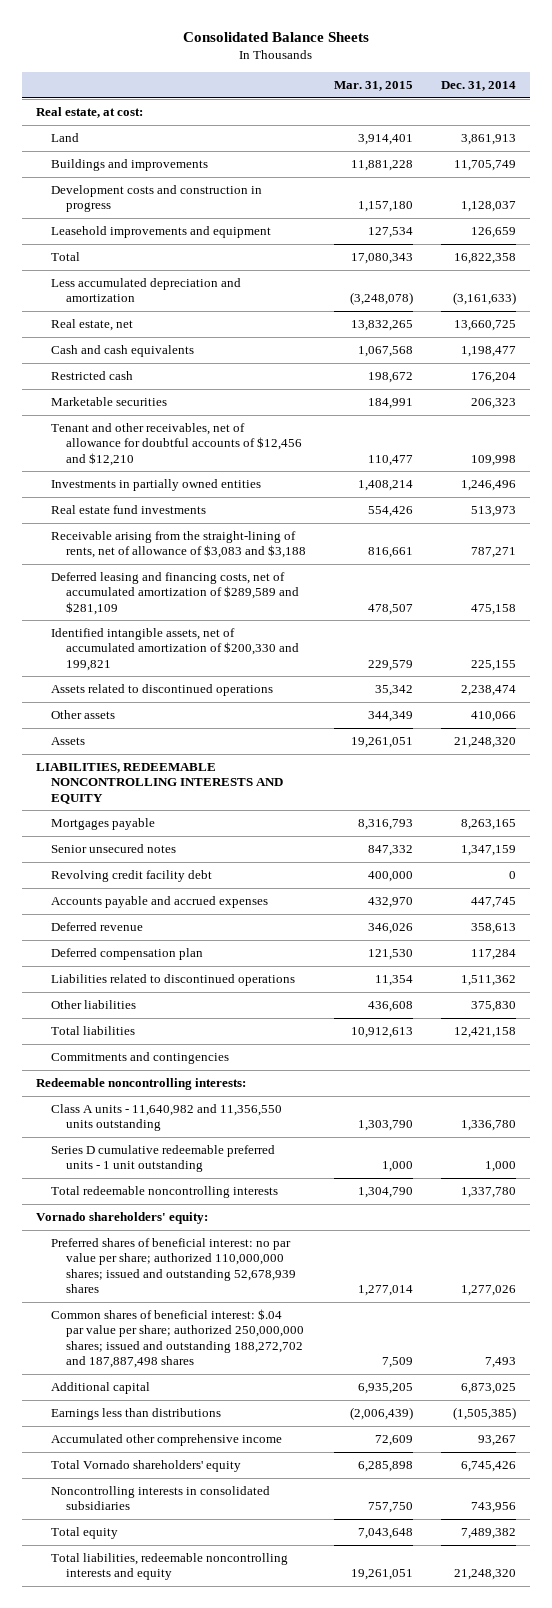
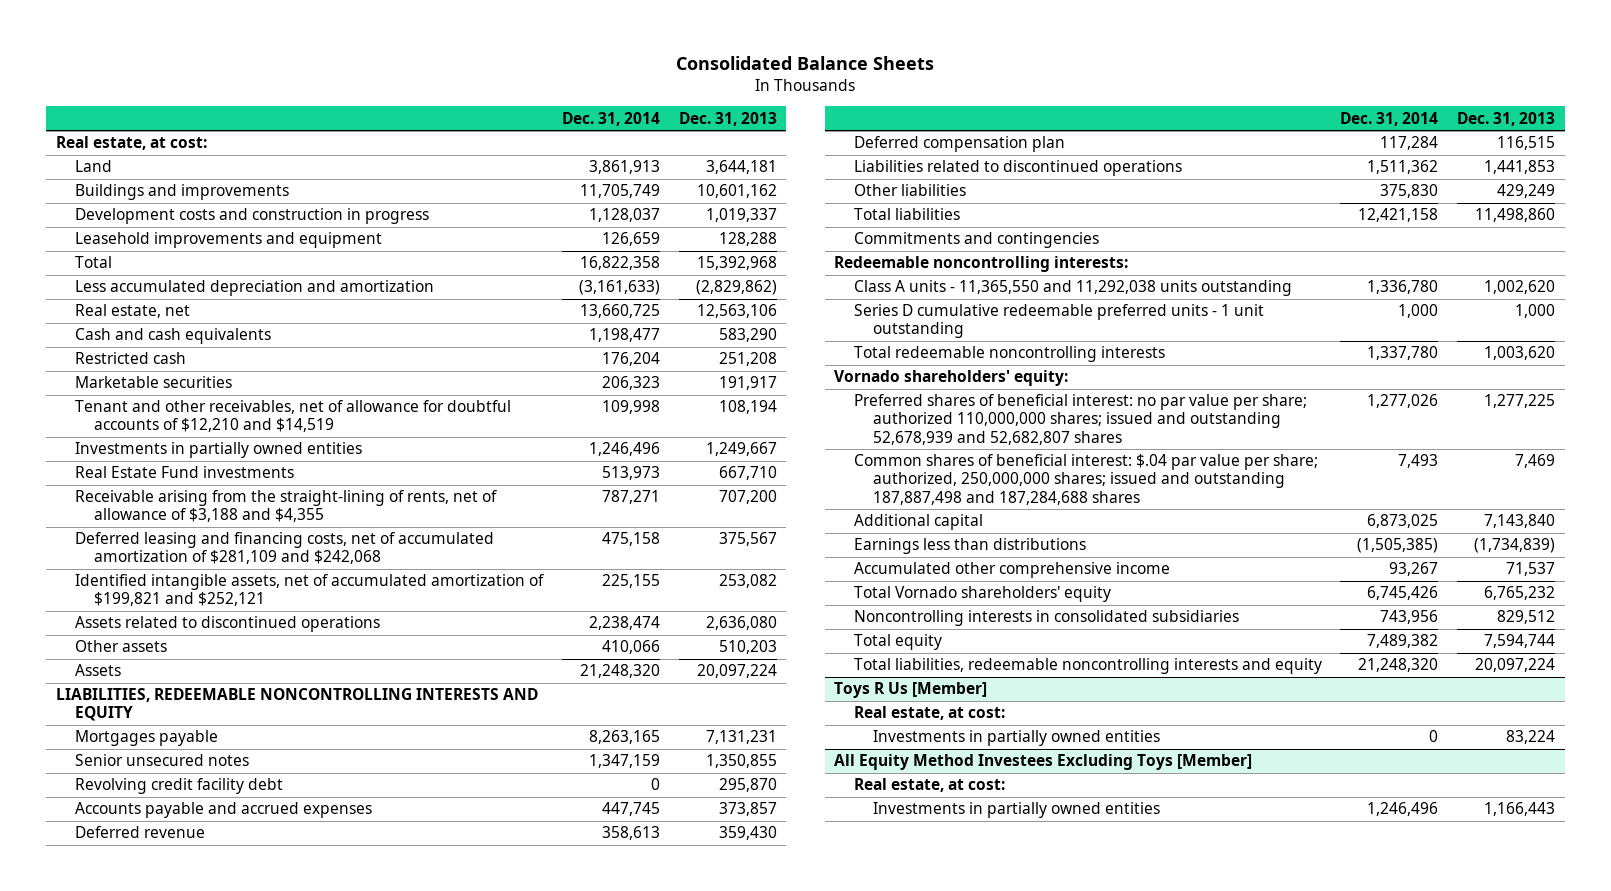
- | Mar. 31, 2015 | Dec. 31, 2014
+ | Dec. 31, 2014 | Dec. 31, 2013
- Tenant and other receivables, net of allowance for doubtful accounts of $12,456 and $12,210 | 110,477 | 109,998
+ Tenant and other receivables, net of allowance for doubtful accounts of $12,210 and $14,519 | 109,998 | 108,194
- Real estate fund investments | 554,426 | 513,973
- Receivable arising from the straight-lining of rents, net of allowance of $3,083 and $3,188 | 816,661 | 787,271
- Deferred leasing and financing costs, net of accumulated amortization of $289,589 and $281,109 | 478,507 | 475,158
- Identified intangible assets, net of accumulated amortization of $200,330 and 199,821 | 229,579 | 225,155
+ Real Estate Fund investments | 513,973 | 667,710
+ Receivable arising from the straight-lining of rents, net of allowance of $3,188 and $4,355 | 787,271 | 707,200
+ Deferred leasing and financing costs, net of accumulated amortization of $281,109 and $242,068 | 475,158 | 375,567
+ Identified intangible assets, net of accumulated amortization of $199,821 and $252,121 | 225,155 | 253,082
- Class A units - 11,640,982 and 11,356,550 units outstanding | 1,303,790 | 1,336,780
+ Class A units - 11,365,550 and 11,292,038 units outstanding | 1,336,780 | 1,002,620
- Preferred shares of beneficial interest: no par value per share; authorized 110,000,000 shares; issued and outstanding 52,678,939 shares | 1,277,014 | 1,277,026
- Common shares of beneficial interest: $.04 par value per share; authorized 250,000,000 shares; issued and outstanding 188,272,702 and 187,887,498 shares | 7,509 | 7,493
+ Preferred shares of beneficial interest: no par value per share; authorized 110,000,000 shares; issued and outstanding 52,678,939 and 52,682,807 shares | 1,277,026 | 1,277,225
+ Common shares of beneficial interest: $.04 par value per share; authorized, 250,000,000 shares; issued and outstanding 187,887,498 and 187,284,688 shares | 7,493 | 7,469
+ Toys R Us [Member]
+ Real estate, at cost:
+ Investments in partially owned entities | 0 | 83,224
+ All Equity Method Investees Excluding Toys [Member]
+ Real estate, at cost:
+ Investments in partially owned entities | 1,246,496 | 1,166,443

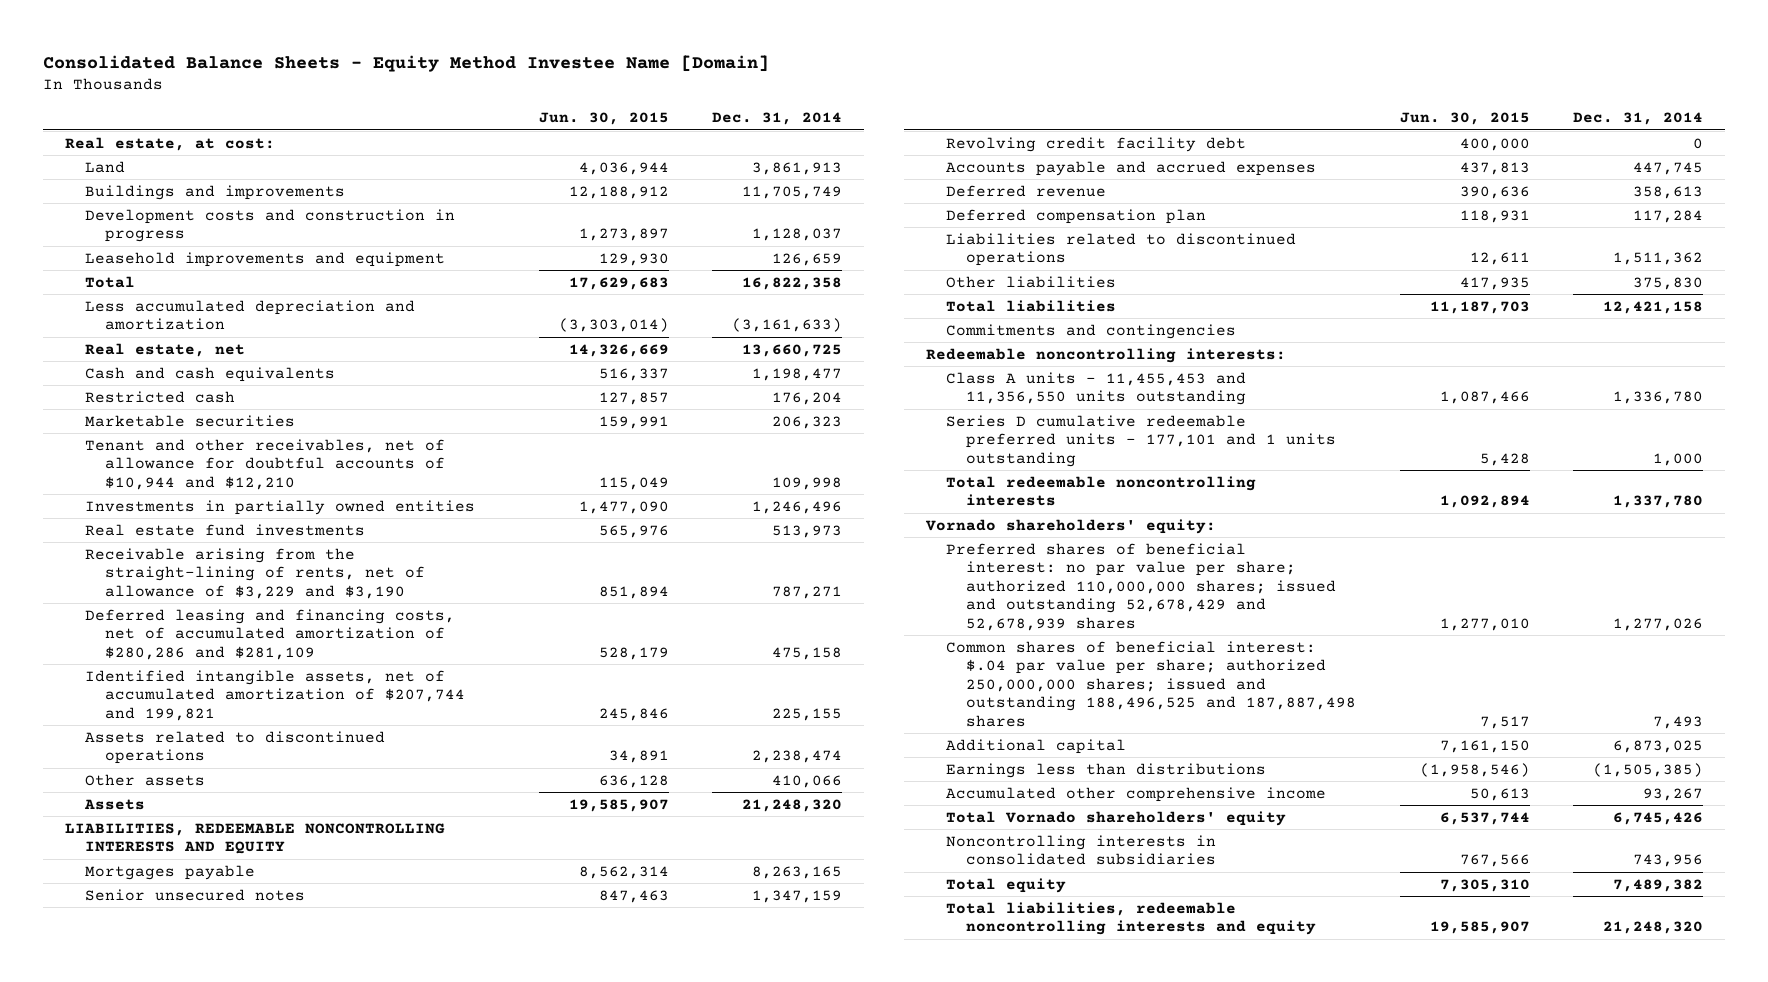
- Consolidated Balance Sheets
+ Consolidated Balance Sheets - Equity Method Investee Name [Domain]
- | Dec. 31, 2014 | Dec. 31, 2013
+ | Jun. 30, 2015 | Dec. 31, 2014
- Tenant and other receivables, net of allowance for doubtful accounts of $12,210 and $14,519 | 109,998 | 108,194
+ Tenant and other receivables, net of allowance for doubtful accounts of $10,944 and $12,210 | 115,049 | 109,998
- Real Estate Fund investments | 513,973 | 667,710
- Receivable arising from the straight-lining of rents, net of allowance of $3,188 and $4,355 | 787,271 | 707,200
- Deferred leasing and financing costs, net of accumulated amortization of $281,109 and $242,068 | 475,158 | 375,567
- Identified intangible assets, net of accumulated amortization of $199,821 and $252,121 | 225,155 | 253,082
+ Real estate fund investments | 565,976 | 513,973
+ Receivable arising from the straight-lining of rents, net of allowance of $3,229 and $3,190 | 851,894 | 787,271
+ Deferred leasing and financing costs, net of accumulated amortization of $280,286 and $281,109 | 528,179 | 475,158
+ Identified intangible assets, net of accumulated amortization of $207,744 and 199,821 | 245,846 | 225,155
- Class A units - 11,365,550 and 11,292,038 units outstanding | 1,336,780 | 1,002,620
- Series D cumulative redeemable preferred units - 1 unit outstanding | 1,000 | 1,000
+ Class A units - 11,455,453 and 11,356,550 units outstanding | 1,087,466 | 1,336,780
+ Series D cumulative redeemable preferred units - 177,101 and 1 units outstanding | 5,428 | 1,000
- Preferred shares of beneficial interest: no par value per share; authorized 110,000,000 shares; issued and outstanding 52,678,939 and 52,682,807 shares | 1,277,026 | 1,277,225
- Common shares of beneficial interest: $.04 par value per share; authorized, 250,000,000 shares; issued and outstanding 187,887,498 and 187,284,688 shares | 7,493 | 7,469
+ Preferred shares of beneficial interest: no par value per share; authorized 110,000,000 shares; issued and outstanding 52,678,429 and 52,678,939 shares | 1,277,010 | 1,277,026
+ Common shares of beneficial interest: $.04 par value per share; authorized 250,000,000 shares; issued and outstanding 188,496,525 and 187,887,498 shares | 7,517 | 7,493
- Toys R Us [Member]
- Real estate, at cost:
- Investments in partially owned entities | 0 | 83,224
- All Equity Method Investees Excluding Toys [Member]
- Real estate, at cost:
- Investments in partially owned entities | 1,246,496 | 1,166,443

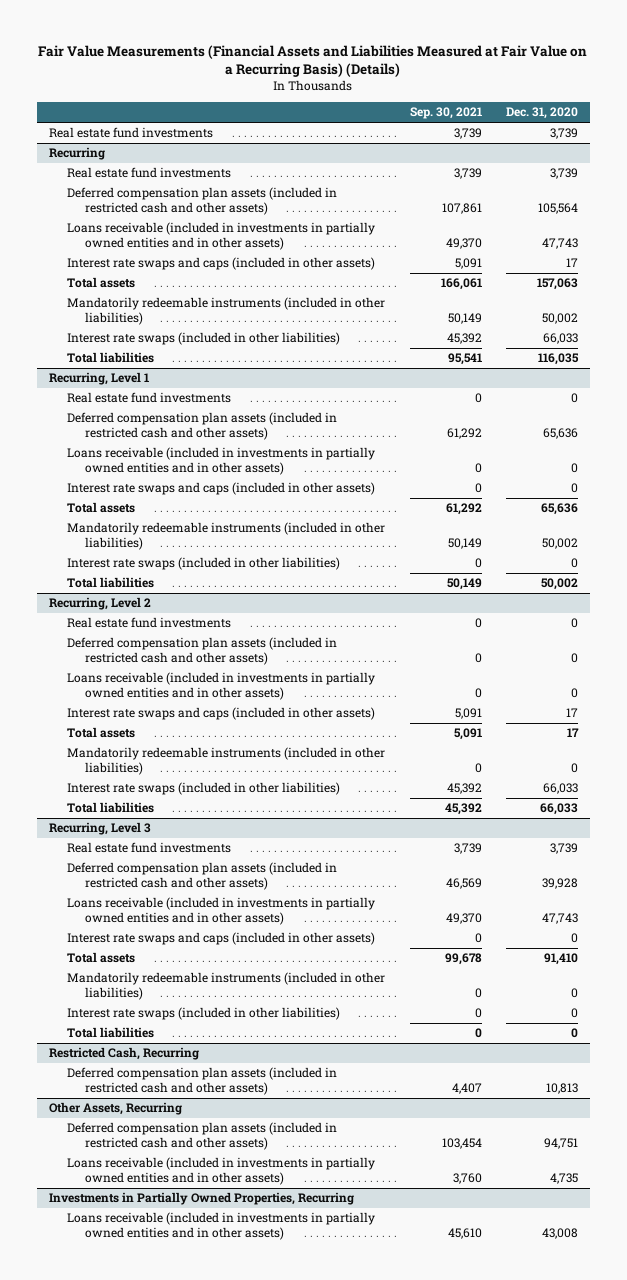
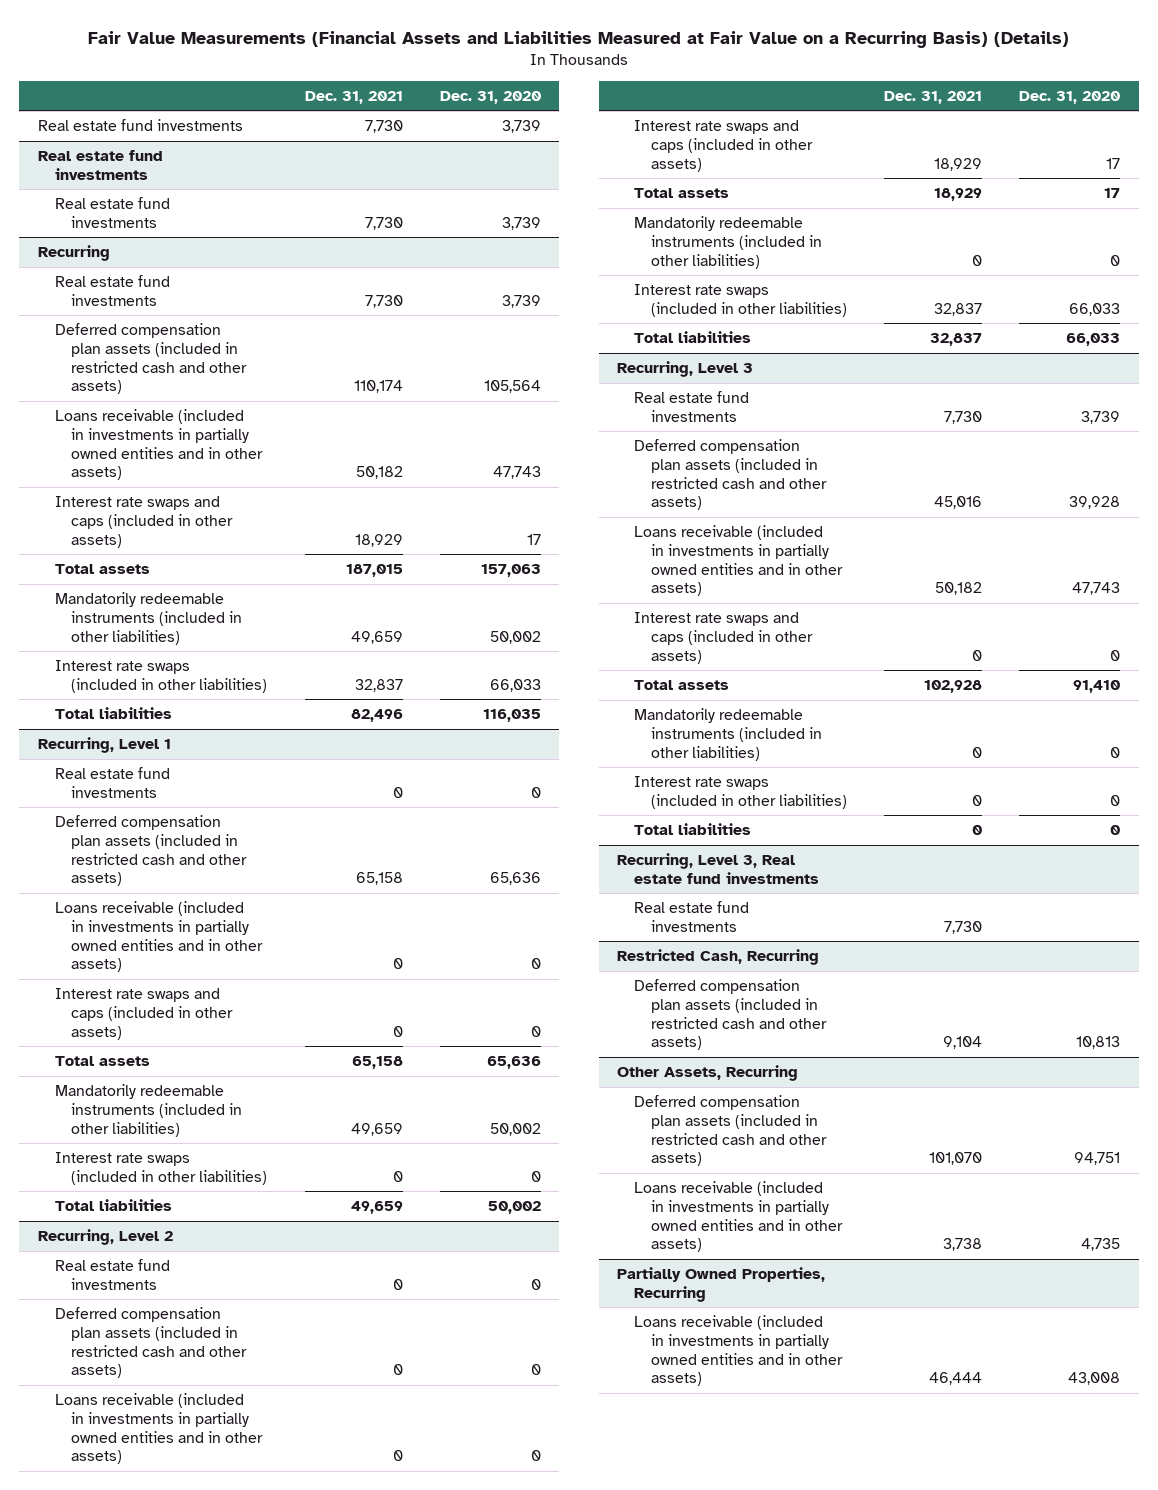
- | Sep. 30, 2021 | Dec. 31, 2020
+ | Dec. 31, 2021 | Dec. 31, 2020
+ Real estate fund investments
+ Real estate fund investments | 7,730 | 3,739
+ Recurring, Level 3, Real estate fund investments
+ Real estate fund investments | 7,730 |
- Investments in Partially Owned Properties, Recurring
+ Partially Owned Properties, Recurring

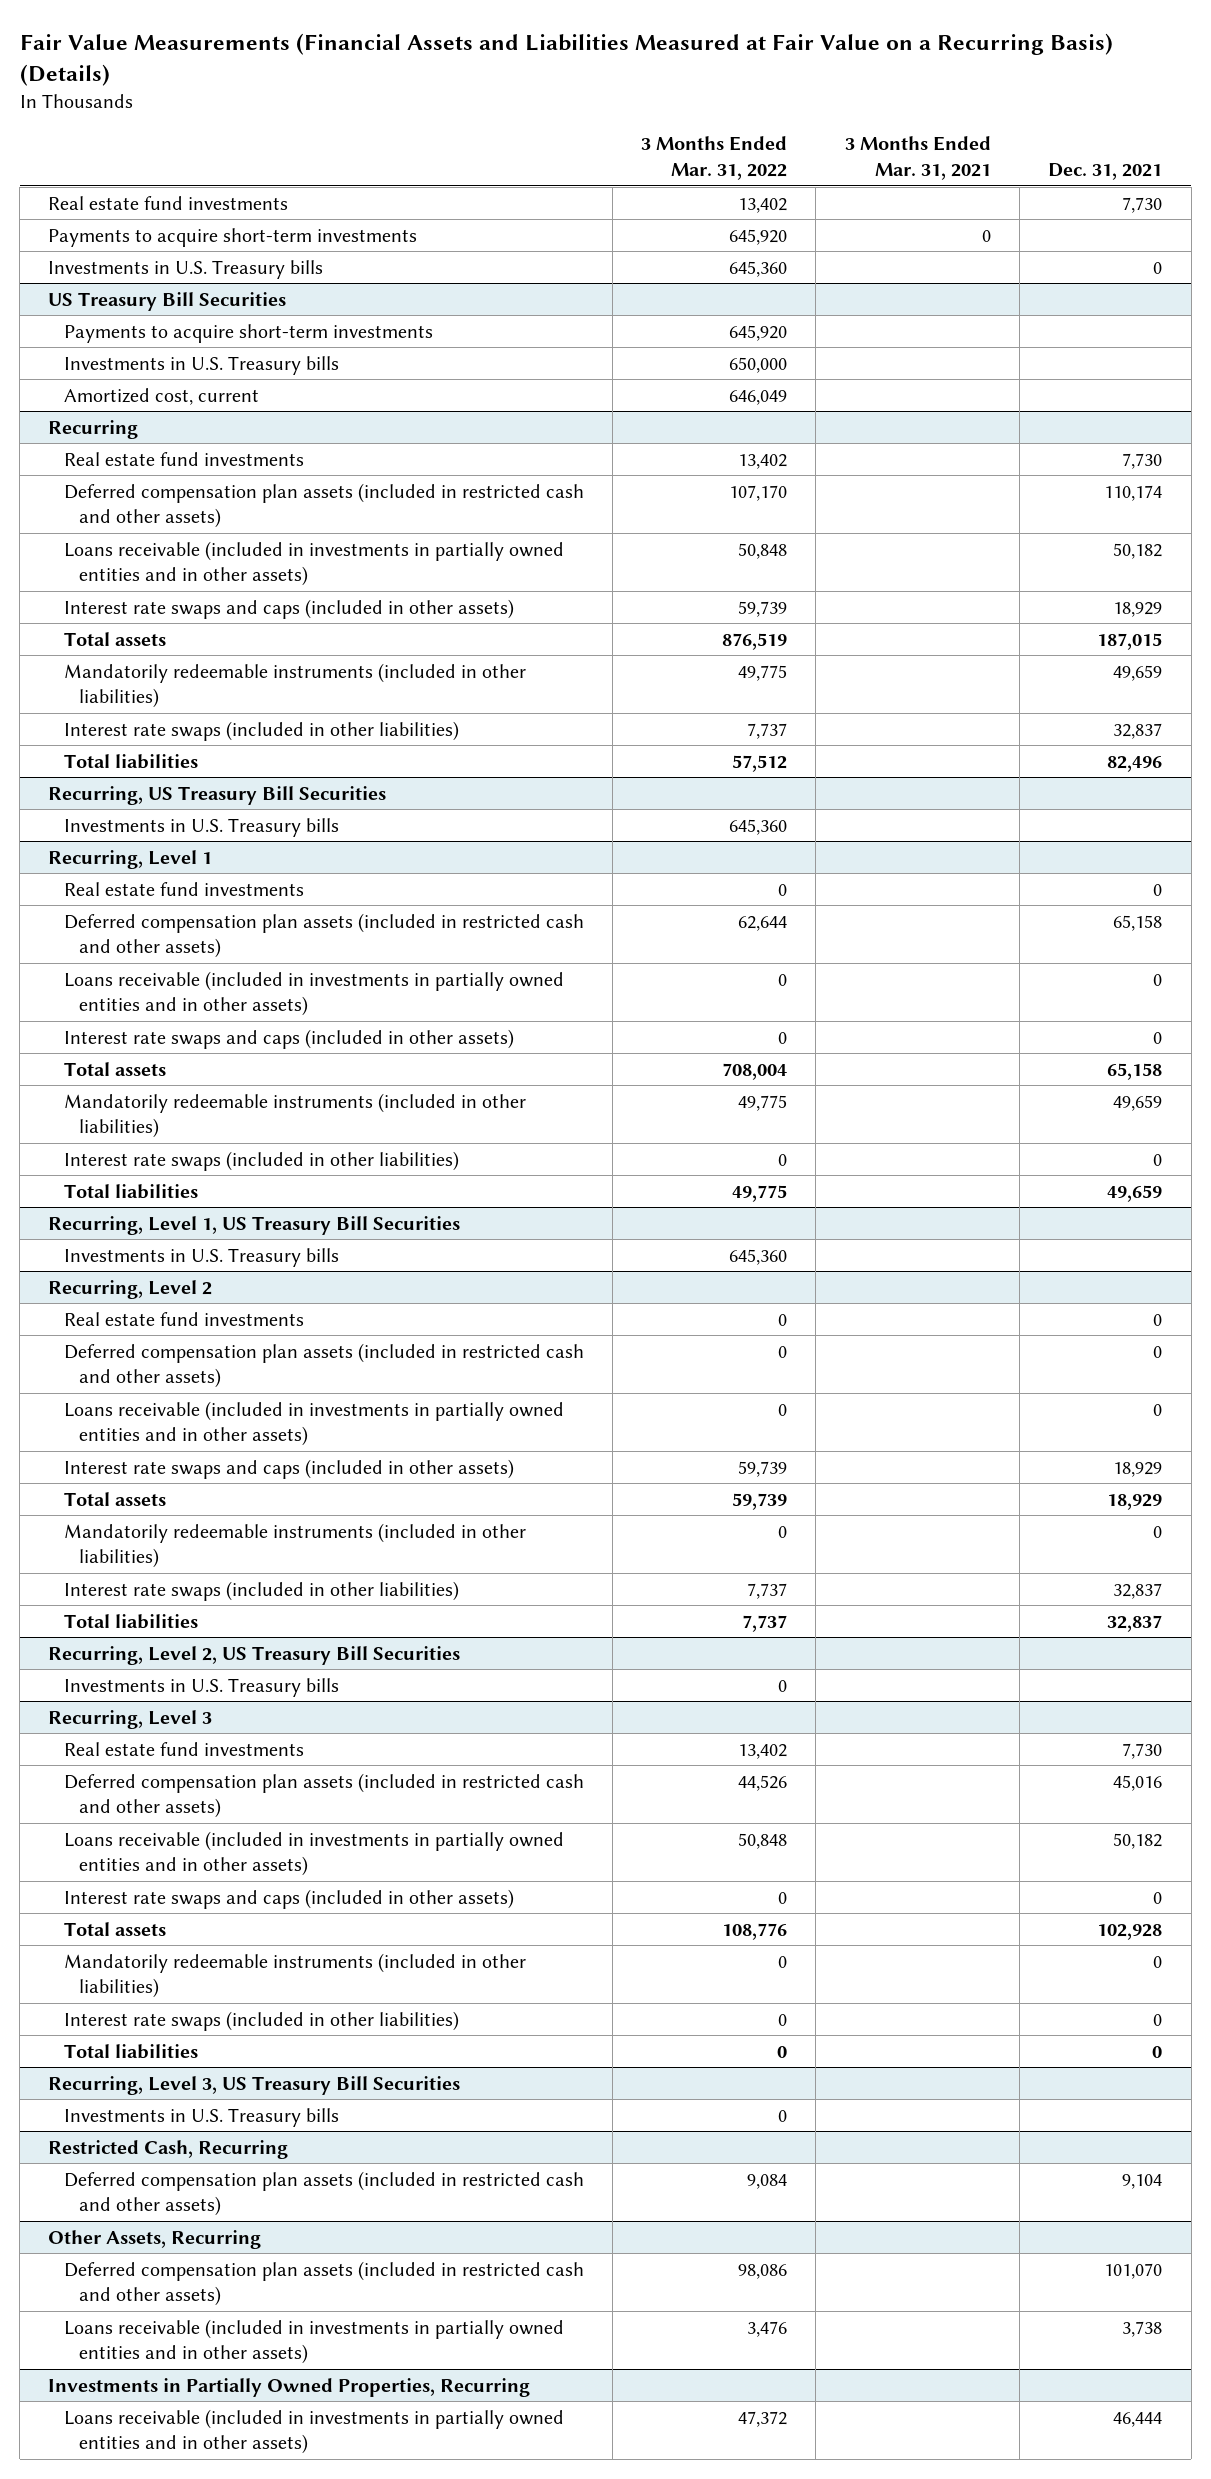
- | Dec. 31, 2021 | Dec. 31, 2020
+ | 3 Months Ended Mar. 31, 2022 | 3 Months Ended Mar. 31, 2021 | Dec. 31, 2021
- Real estate fund investments
- Real estate fund investments | 7,730 | 3,739
+ Payments to acquire short-term investments | 645,920 | 0 |
+ Investments in U.S. Treasury bills | 645,360 | | 0
+ US Treasury Bill Securities
+ Payments to acquire short-term investments | 645,920 | |
+ Investments in U.S. Treasury bills | 650,000 | |
+ Amortized cost, current | 646,049 | |
+ Recurring, US Treasury Bill Securities
+ Investments in U.S. Treasury bills | 645,360 | |
+ Recurring, Level 1, US Treasury Bill Securities
+ Investments in U.S. Treasury bills | 645,360 | |
+ Recurring, Level 2, US Treasury Bill Securities
+ Investments in U.S. Treasury bills | 0 | |
- Recurring, Level 3, Real estate fund investments
- Real estate fund investments | 7,730 |
+ Recurring, Level 3, US Treasury Bill Securities
+ Investments in U.S. Treasury bills | 0 | |
- Partially Owned Properties, Recurring
+ Investments in Partially Owned Properties, Recurring

